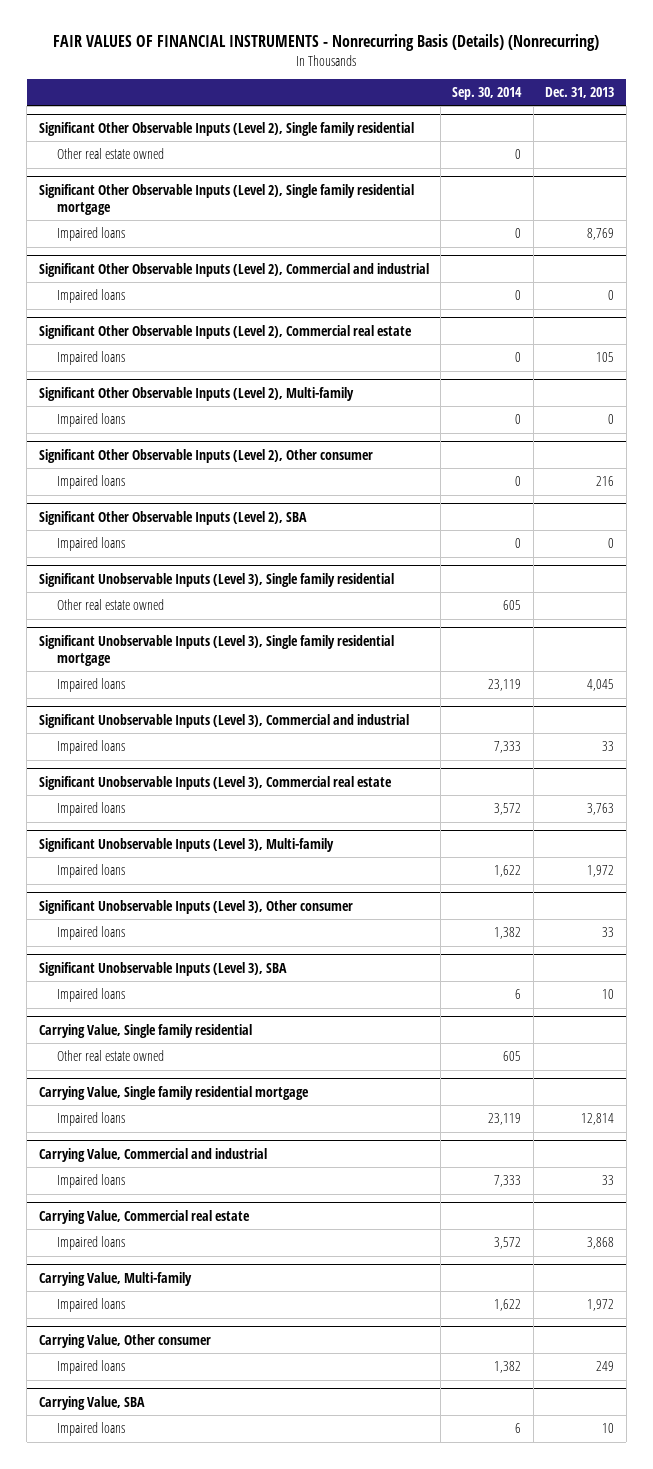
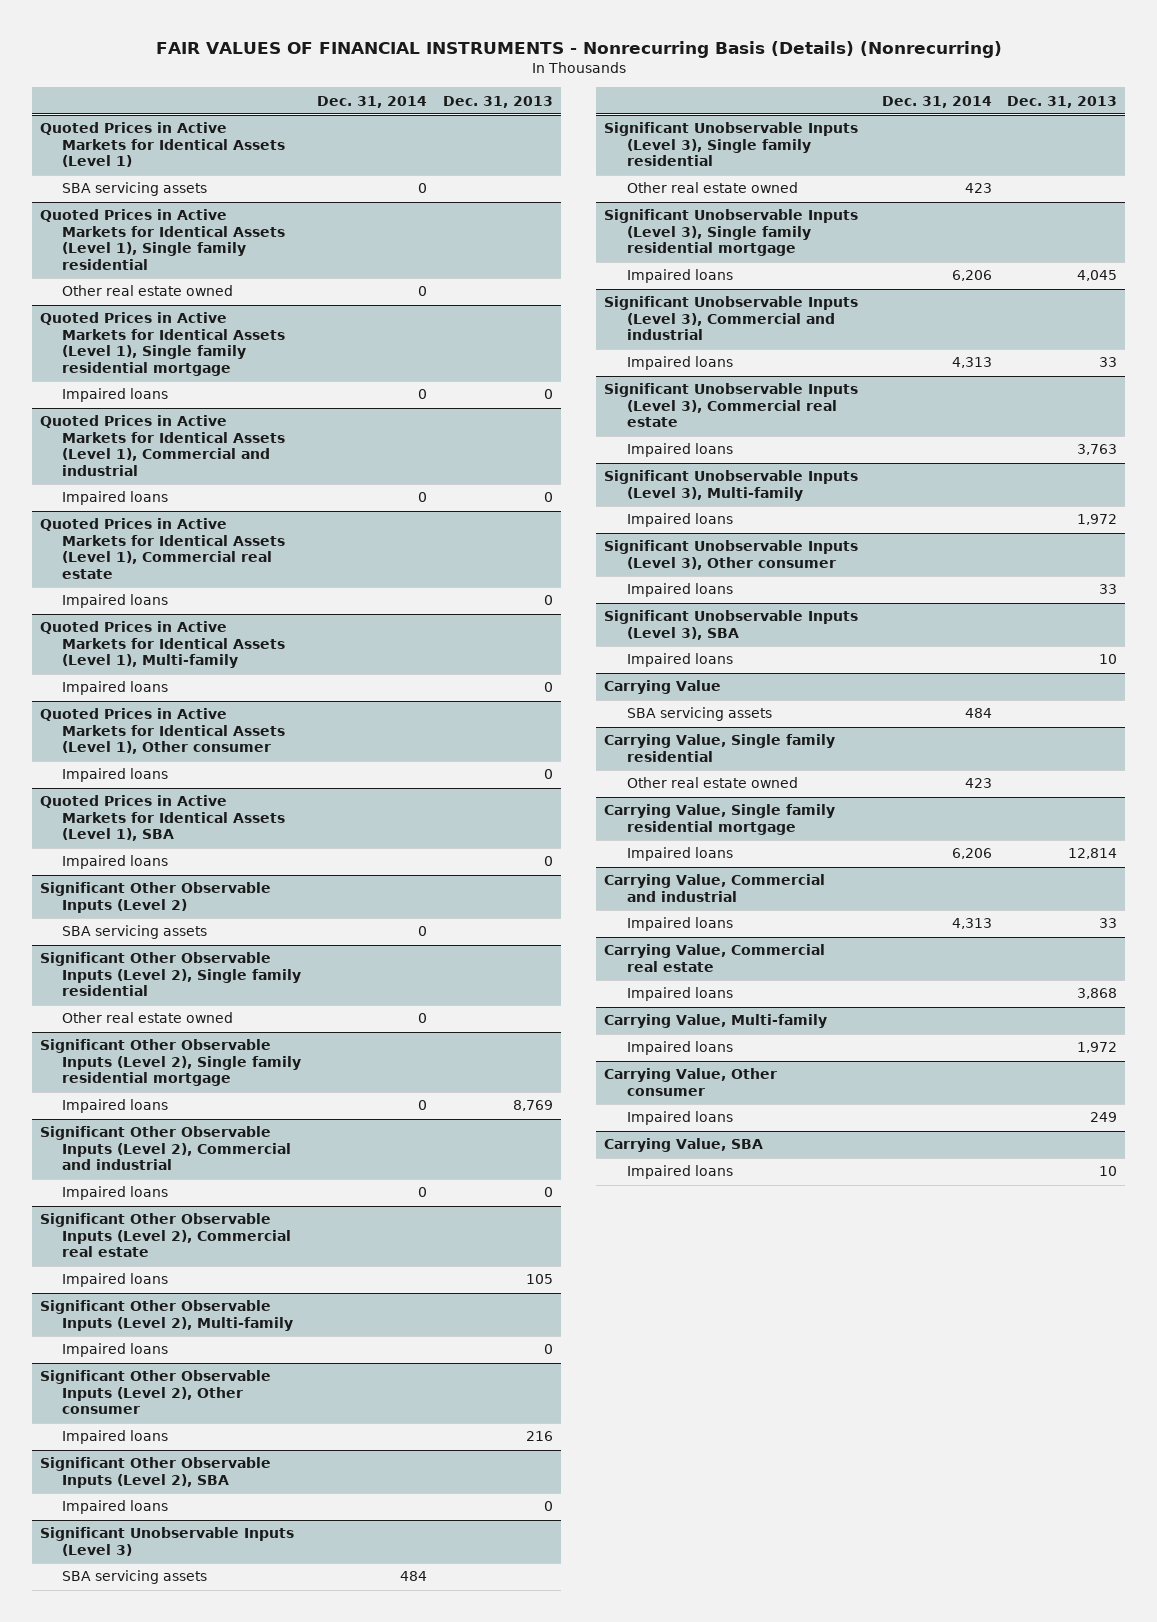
- | Sep. 30, 2014 | Dec. 31, 2013
+ | Dec. 31, 2014 | Dec. 31, 2013
+ Quoted Prices in Active Markets for Identical Assets (Level 1)
+ SBA servicing assets | 0 |
+ Quoted Prices in Active Markets for Identical Assets (Level 1), Single family residential
+ Other real estate owned | 0 |
+ Quoted Prices in Active Markets for Identical Assets (Level 1), Single family residential mortgage
+ Impaired loans | 0 | 0
+ Quoted Prices in Active Markets for Identical Assets (Level 1), Commercial and industrial
+ Impaired loans | 0 | 0
+ Quoted Prices in Active Markets for Identical Assets (Level 1), Commercial real estate
+ Impaired loans | | 0
+ Quoted Prices in Active Markets for Identical Assets (Level 1), Multi-family
+ Impaired loans | | 0
+ Quoted Prices in Active Markets for Identical Assets (Level 1), Other consumer
+ Impaired loans | | 0
+ Quoted Prices in Active Markets for Identical Assets (Level 1), SBA
+ Impaired loans | | 0
+ Significant Other Observable Inputs (Level 2)
+ SBA servicing assets | 0 |
+ Significant Unobservable Inputs (Level 3)
+ SBA servicing assets | 484 |
+ Carrying Value
+ SBA servicing assets | 484 |

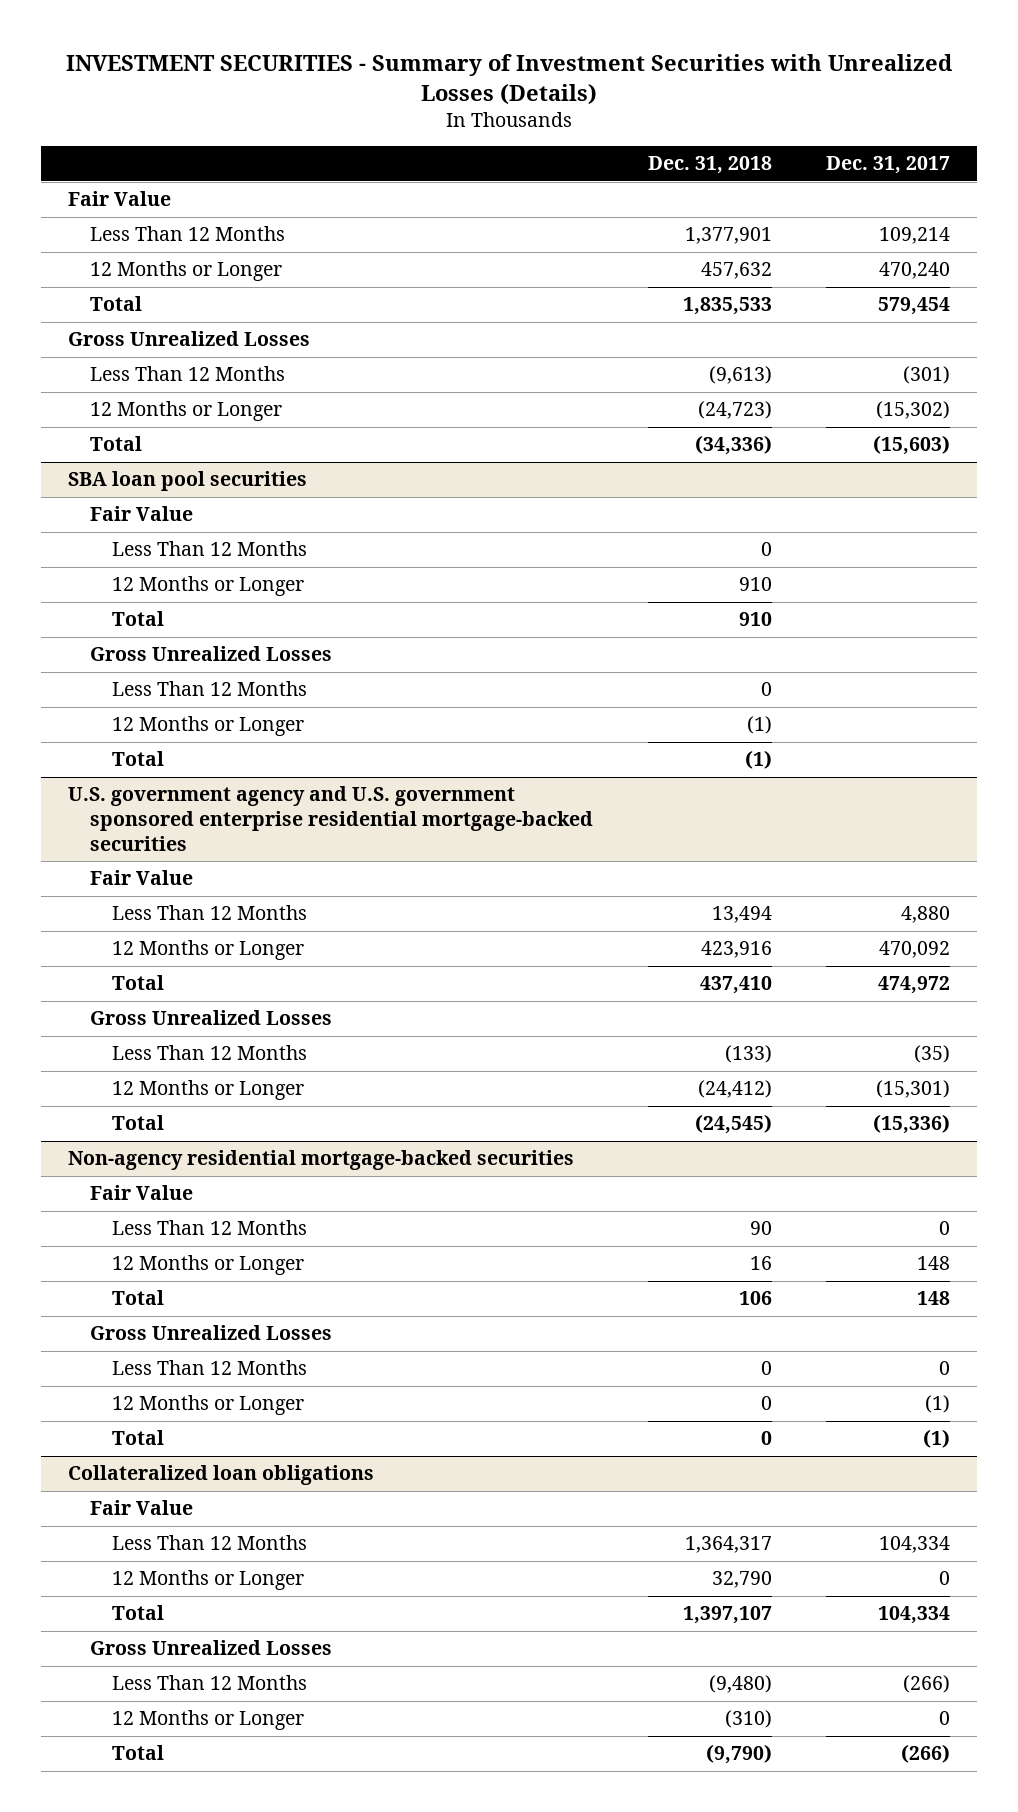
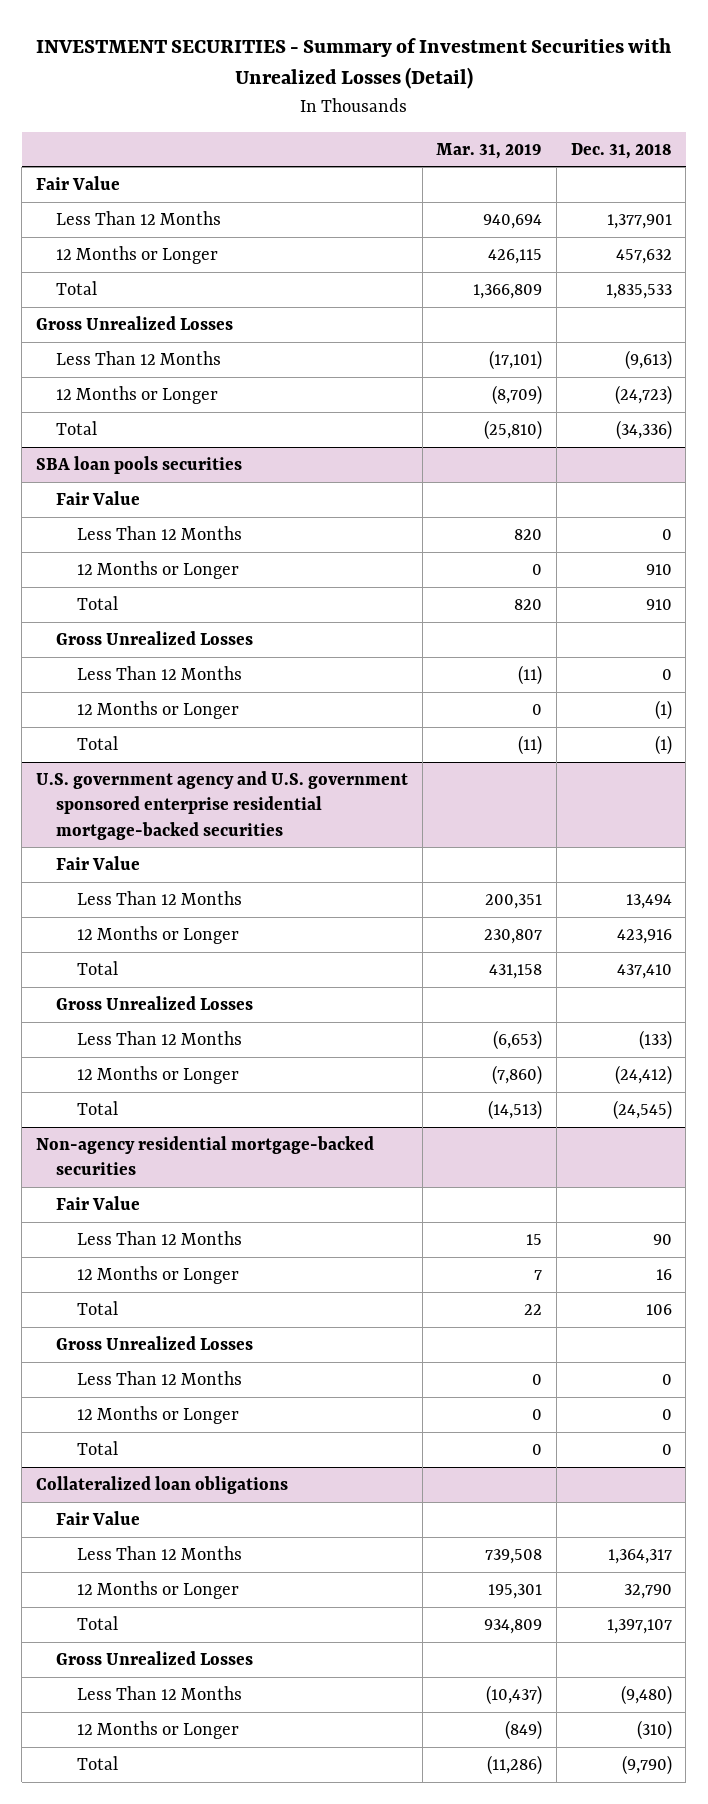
- INVESTMENT SECURITIES - Summary of Investment Securities with Unrealized Losses (Details)
+ INVESTMENT SECURITIES - Summary of Investment Securities with Unrealized Losses (Detail)
- | Dec. 31, 2018 | Dec. 31, 2017
+ | Mar. 31, 2019 | Dec. 31, 2018
- SBA loan pool securities
+ SBA loan pools securities

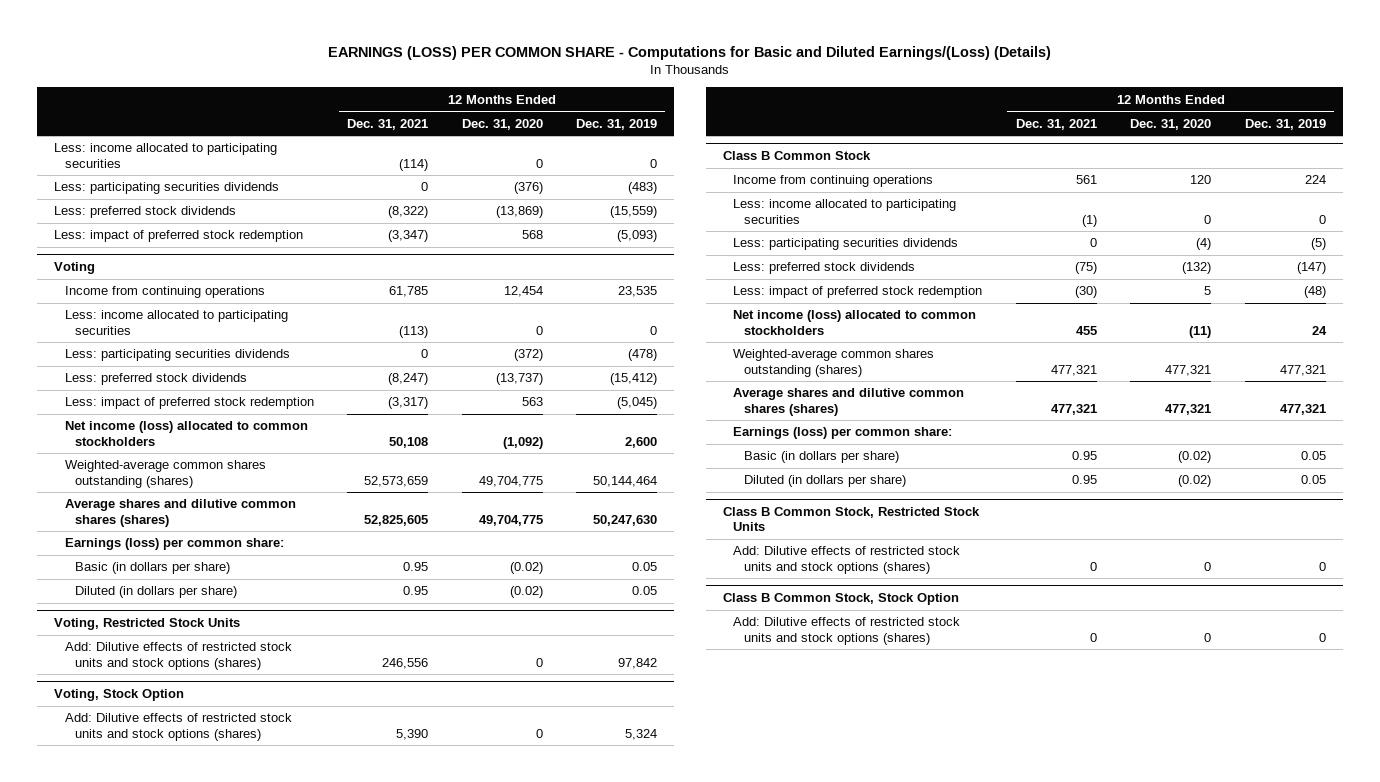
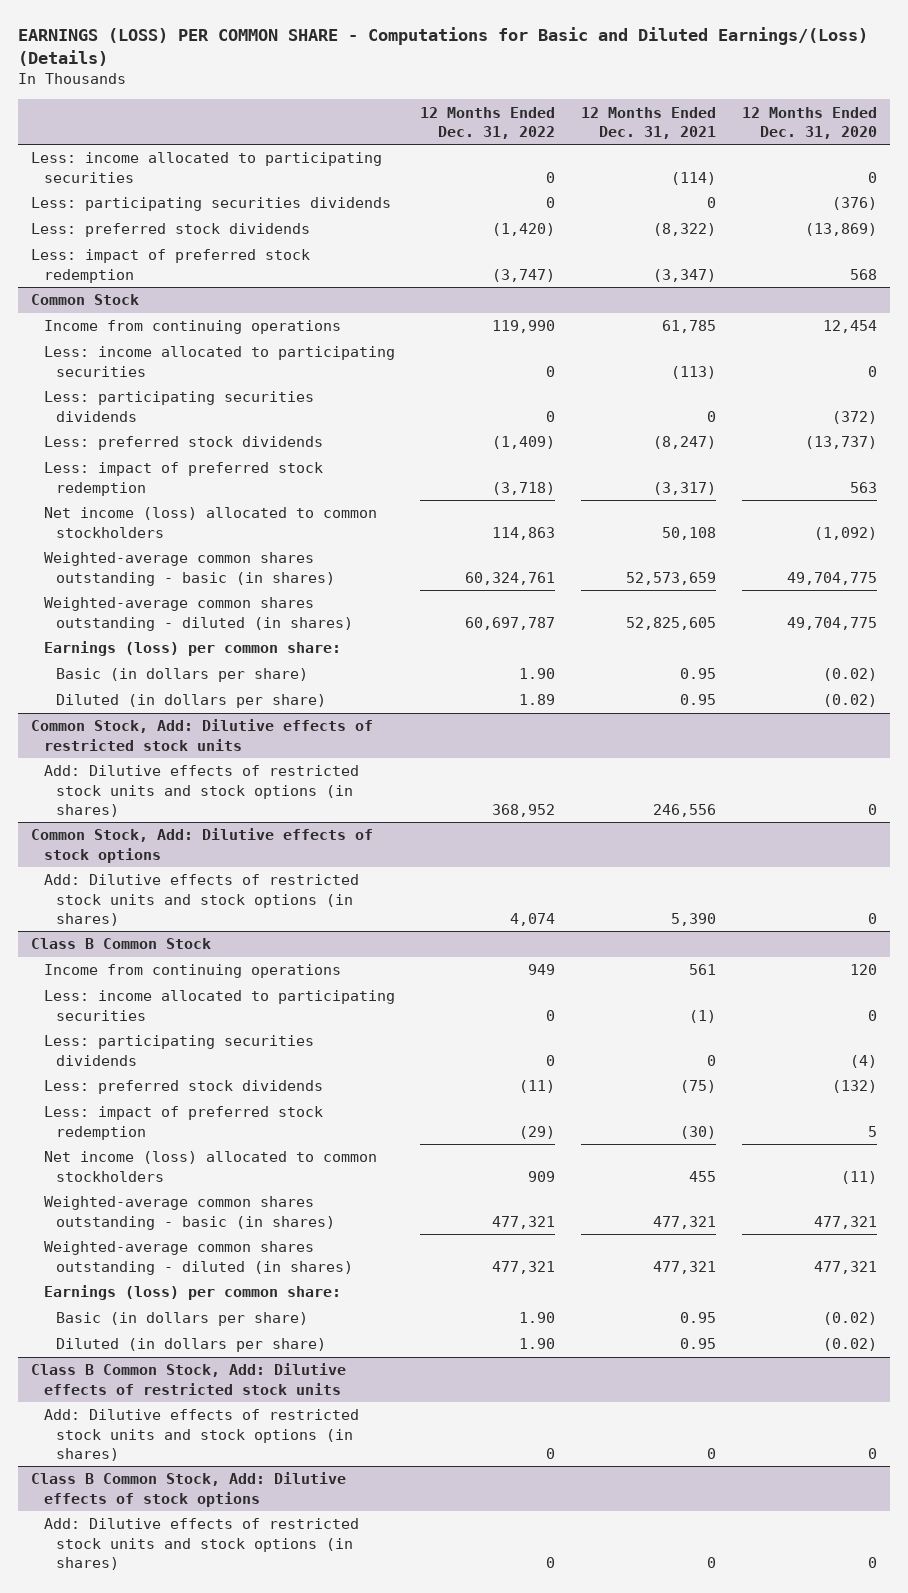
- | 12 Months Ended Dec. 31, 2021 | 12 Months Ended Dec. 31, 2020 | 12 Months Ended Dec. 31, 2019
+ | 12 Months Ended Dec. 31, 2022 | 12 Months Ended Dec. 31, 2021 | 12 Months Ended Dec. 31, 2020
- Voting
+ Common Stock
- Weighted-average common shares outstanding (shares) | 52,573,659 | 49,704,775 | 50,144,464
- Average shares and dilutive common shares (shares) | 52,825,605 | 49,704,775 | 50,247,630
+ Weighted-average common shares outstanding - basic (in shares) | 60,324,761 | 52,573,659 | 49,704,775
+ Weighted-average common shares outstanding - diluted (in shares) | 60,697,787 | 52,825,605 | 49,704,775
- Voting, Restricted Stock Units
- Add: Dilutive effects of restricted stock units and stock options (shares) | 246,556 | 0 | 97,842
- Voting, Stock Option
- Add: Dilutive effects of restricted stock units and stock options (shares) | 5,390 | 0 | 5,324
+ Common Stock, Add: Dilutive effects of restricted stock units
+ Add: Dilutive effects of restricted stock units and stock options (in shares) | 368,952 | 246,556 | 0
+ Common Stock, Add: Dilutive effects of stock options
+ Add: Dilutive effects of restricted stock units and stock options (in shares) | 4,074 | 5,390 | 0
@ Class B Common Stock
- Weighted-average common shares outstanding (shares) | 477,321 | 477,321 | 477,321
- Average shares and dilutive common shares (shares) | 477,321 | 477,321 | 477,321
+ Weighted-average common shares outstanding - basic (in shares) | 477,321 | 477,321 | 477,321
+ Weighted-average common shares outstanding - diluted (in shares) | 477,321 | 477,321 | 477,321
- Class B Common Stock, Restricted Stock Units
- Add: Dilutive effects of restricted stock units and stock options (shares) | 0 | 0 | 0
- Class B Common Stock, Stock Option
- Add: Dilutive effects of restricted stock units and stock options (shares) | 0 | 0 | 0
+ Class B Common Stock, Add: Dilutive effects of restricted stock units
+ Add: Dilutive effects of restricted stock units and stock options (in shares) | 0 | 0 | 0
+ Class B Common Stock, Add: Dilutive effects of stock options
+ Add: Dilutive effects of restricted stock units and stock options (in shares) | 0 | 0 | 0

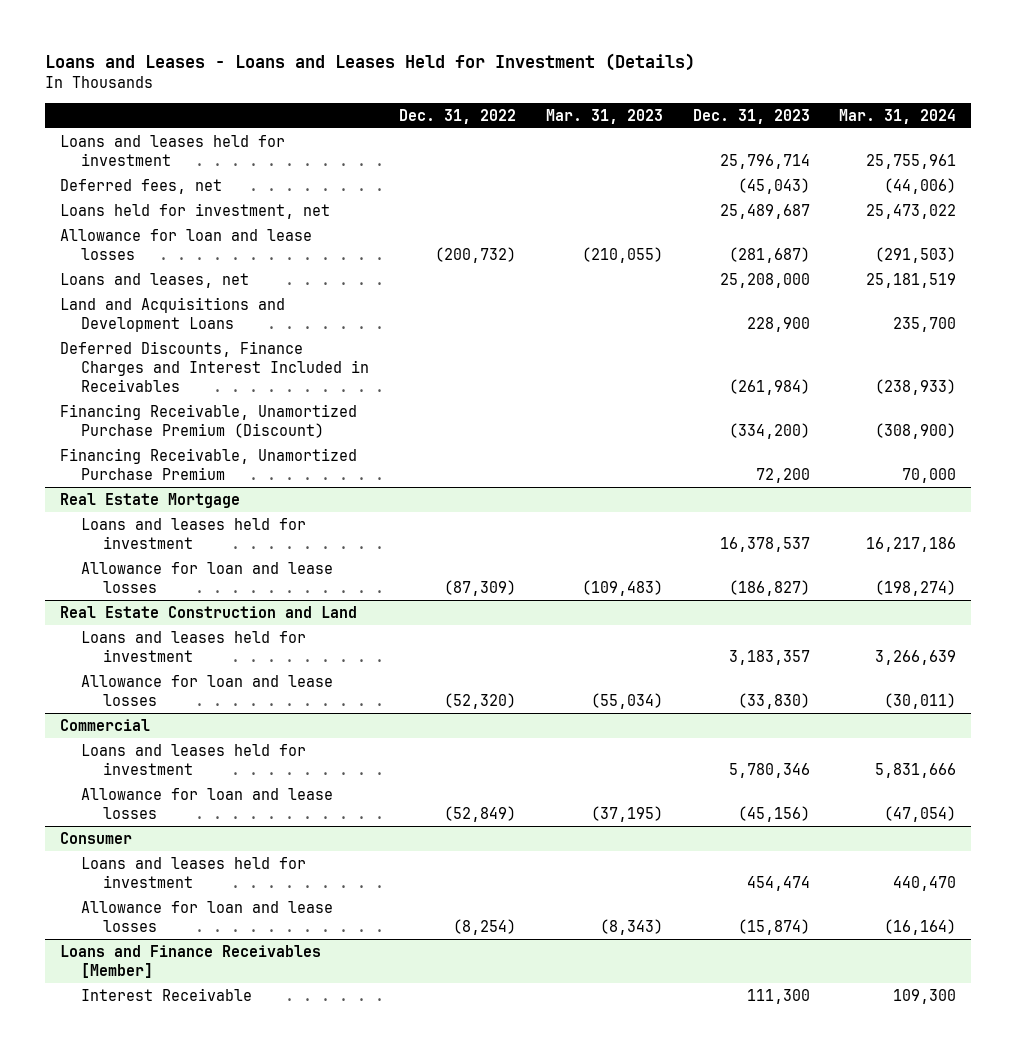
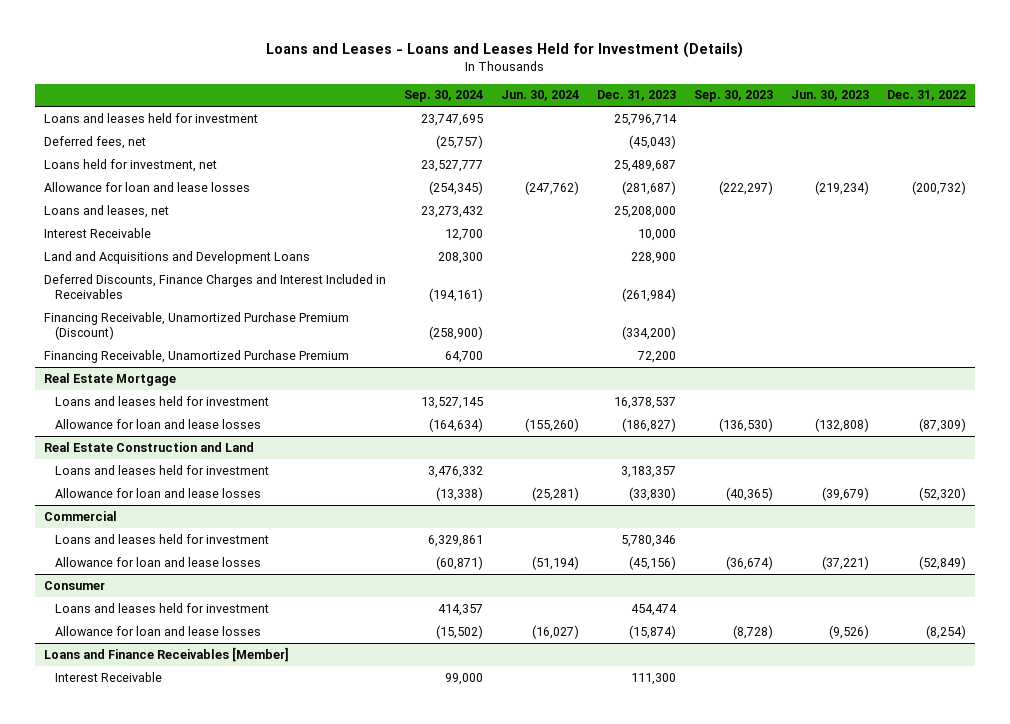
- | Dec. 31, 2022 | Mar. 31, 2023 | Dec. 31, 2023 | Mar. 31, 2024
+ | Sep. 30, 2024 | Jun. 30, 2024 | Dec. 31, 2023 | Sep. 30, 2023 | Jun. 30, 2023 | Dec. 31, 2022
+ Interest Receivable | 12,700 | | 10,000 | | |

